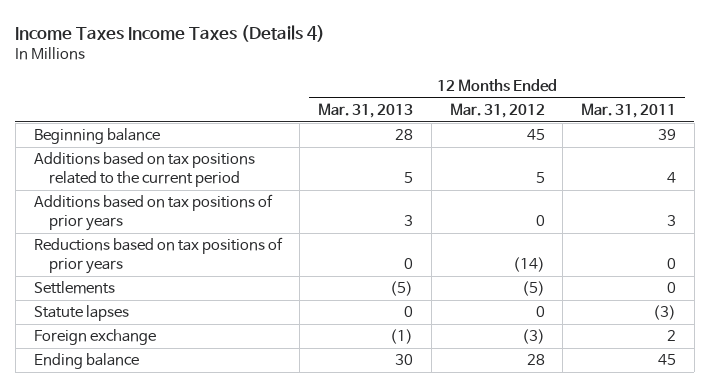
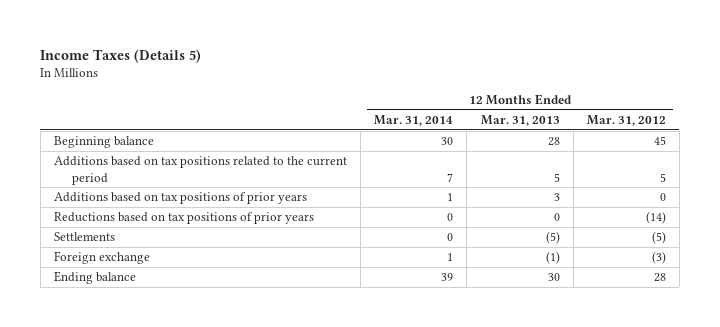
- Income Taxes Income Taxes (Details 4)
+ Income Taxes (Details 5)
- | 12 Months Ended Mar. 31, 2013 | 12 Months Ended Mar. 31, 2012 | 12 Months Ended Mar. 31, 2011
+ | 12 Months Ended Mar. 31, 2014 | 12 Months Ended Mar. 31, 2013 | 12 Months Ended Mar. 31, 2012
- Statute lapses | 0 | 0 | (3)

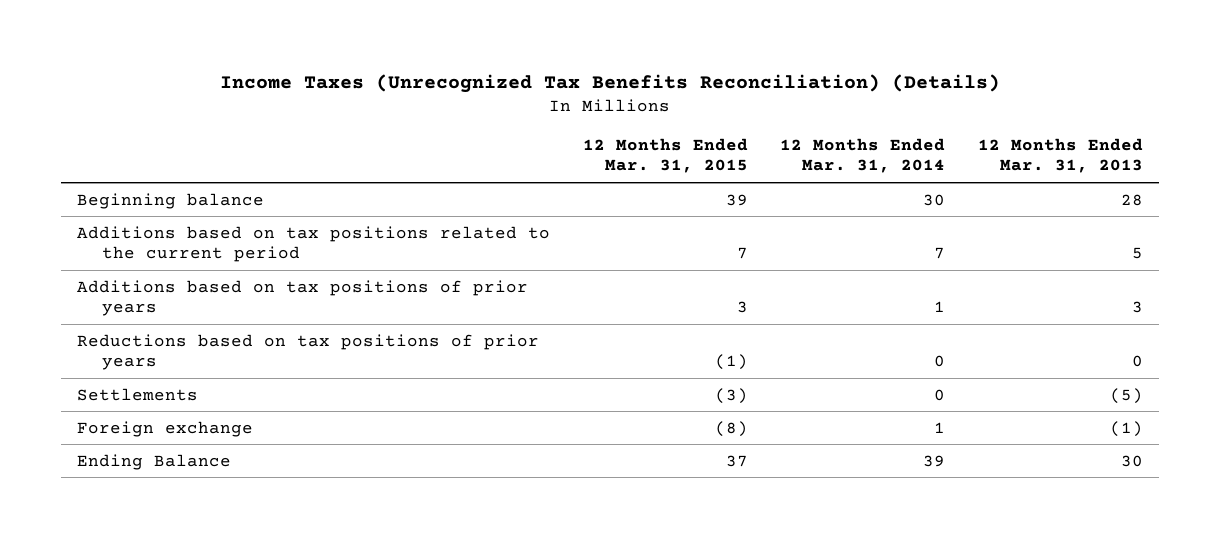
- Income Taxes (Details 5)
+ Income Taxes (Unrecognized Tax Benefits Reconciliation) (Details)
- | 12 Months Ended Mar. 31, 2014 | 12 Months Ended Mar. 31, 2013 | 12 Months Ended Mar. 31, 2012
+ | 12 Months Ended Mar. 31, 2015 | 12 Months Ended Mar. 31, 2014 | 12 Months Ended Mar. 31, 2013
- Ending balance | 39 | 30 | 28
+ Ending Balance | 37 | 39 | 30

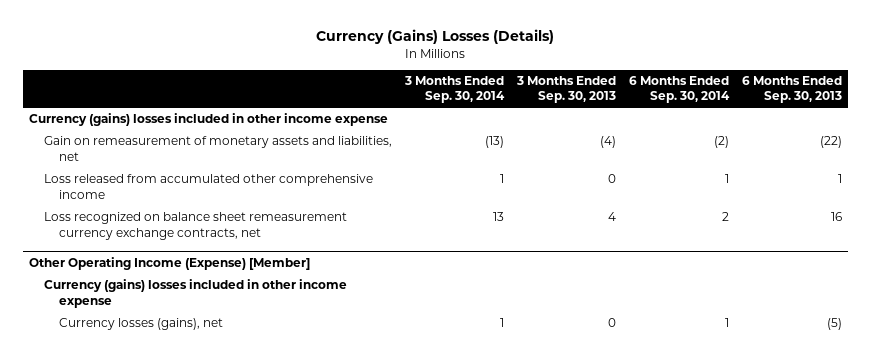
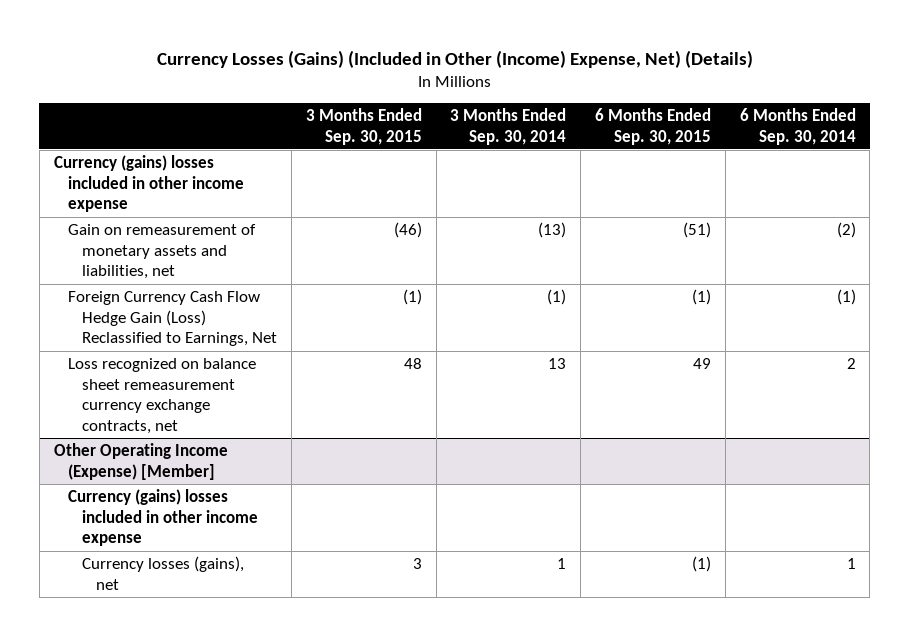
- Currency (Gains) Losses (Details)
+ Currency Losses (Gains) (Included in Other (Income) Expense, Net) (Details)
- | 3 Months Ended Sep. 30, 2014 | 3 Months Ended Sep. 30, 2013 | 6 Months Ended Sep. 30, 2014 | 6 Months Ended Sep. 30, 2013
+ | 3 Months Ended Sep. 30, 2015 | 3 Months Ended Sep. 30, 2014 | 6 Months Ended Sep. 30, 2015 | 6 Months Ended Sep. 30, 2014
- Loss released from accumulated other comprehensive income | 1 | 0 | 1 | 1
+ Foreign Currency Cash Flow Hedge Gain (Loss) Reclassified to Earnings, Net | (1) | (1) | (1) | (1)

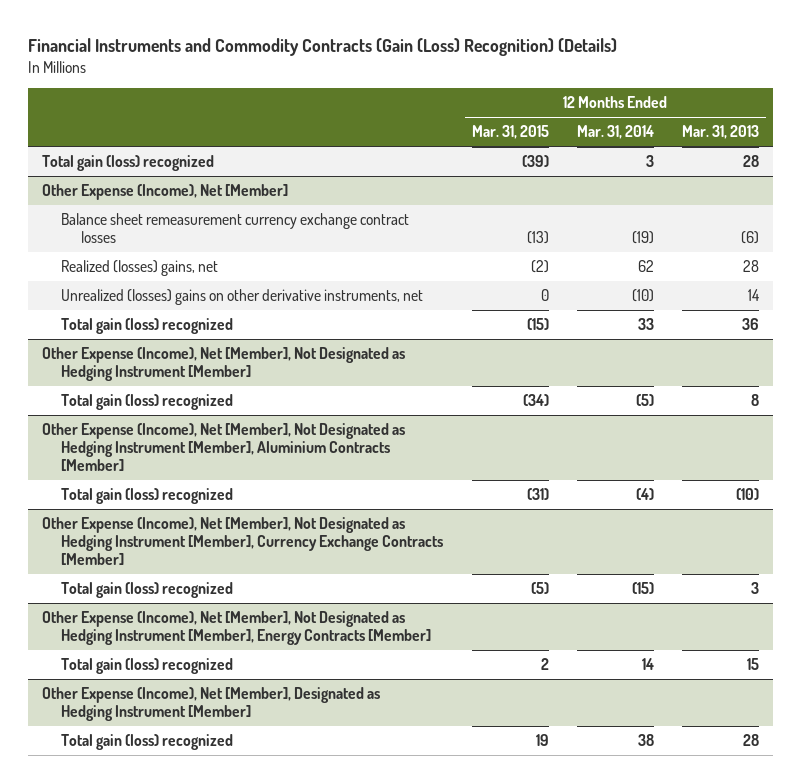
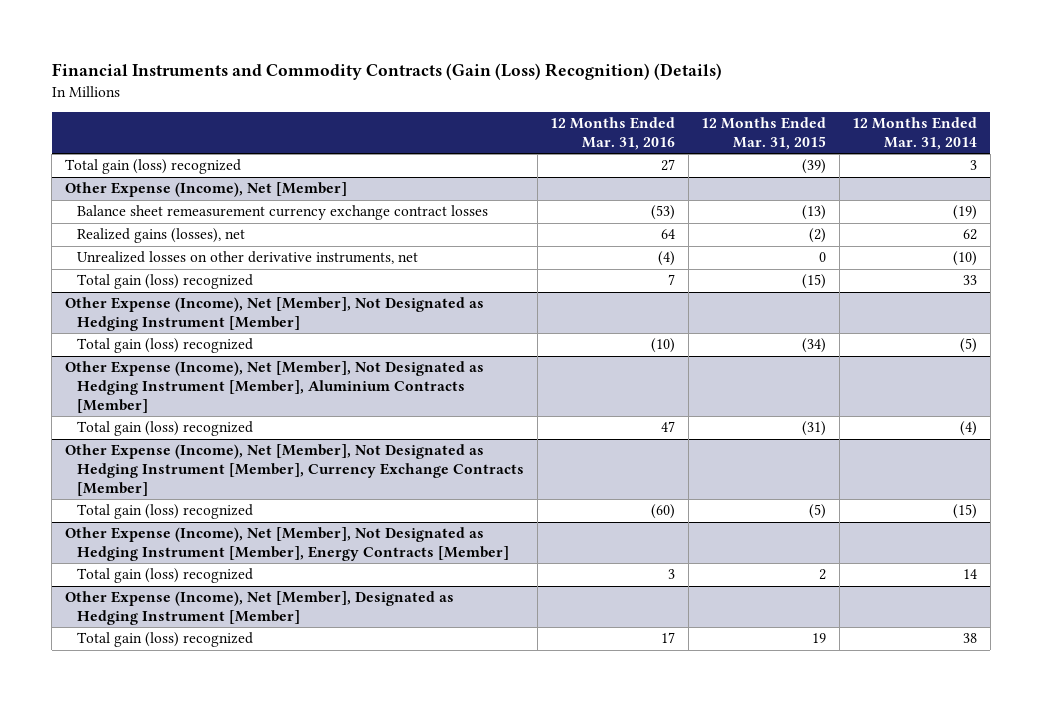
- | 12 Months Ended Mar. 31, 2015 | 12 Months Ended Mar. 31, 2014 | 12 Months Ended Mar. 31, 2013
+ | 12 Months Ended Mar. 31, 2016 | 12 Months Ended Mar. 31, 2015 | 12 Months Ended Mar. 31, 2014
@ Other Expense (Income), Net [Member]
- Realized (losses) gains, net | (2) | 62 | 28
- Unrealized (losses) gains on other derivative instruments, net | 0 | (10) | 14
+ Realized gains (losses), net | 64 | (2) | 62
+ Unrealized losses on other derivative instruments, net | (4) | 0 | (10)

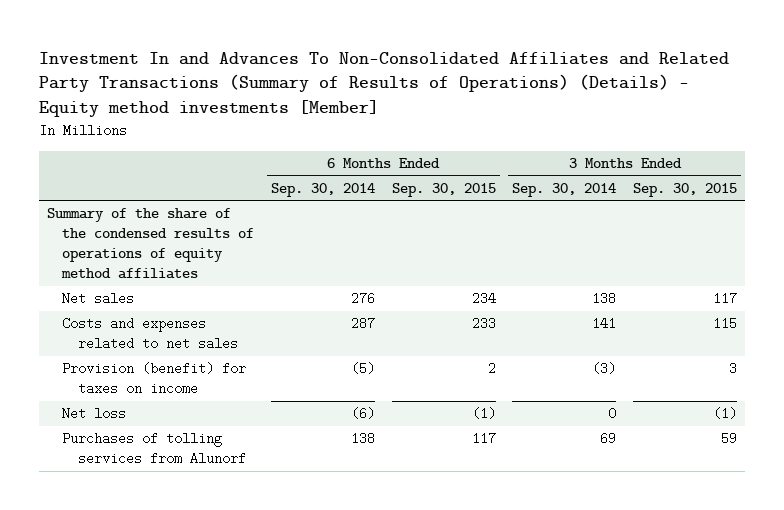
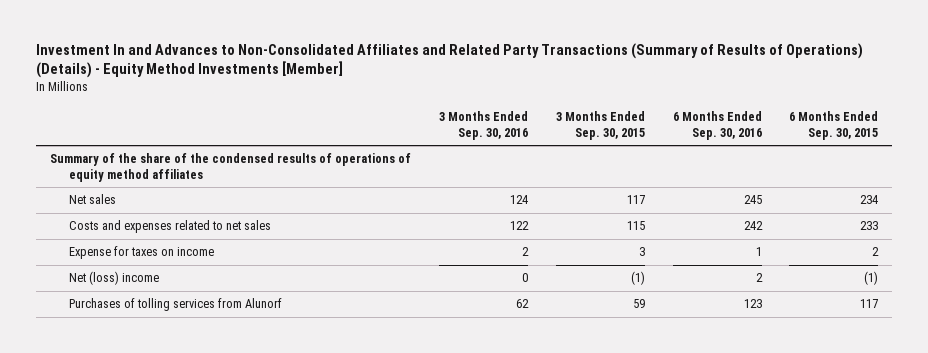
- Investment In and Advances To Non-Consolidated Affiliates and Related Party Transactions (Summary of Results of Operations) (Details) - Equity method investments [Member]
+ Investment In and Advances to Non-Consolidated Affiliates and Related Party Transactions (Summary of Results of Operations) (Details) - Equity Method Investments [Member]
- | 6 Months Ended Sep. 30, 2014 | 6 Months Ended Sep. 30, 2015 | 3 Months Ended Sep. 30, 2014 | 3 Months Ended Sep. 30, 2015
+ | 3 Months Ended Sep. 30, 2016 | 3 Months Ended Sep. 30, 2015 | 6 Months Ended Sep. 30, 2016 | 6 Months Ended Sep. 30, 2015
- Provision (benefit) for taxes on income | (5) | 2 | (3) | 3
- Net loss | (6) | (1) | 0 | (1)
+ Expense for taxes on income | 2 | 3 | 1 | 2
+ Net (loss) income | 0 | (1) | 2 | (1)

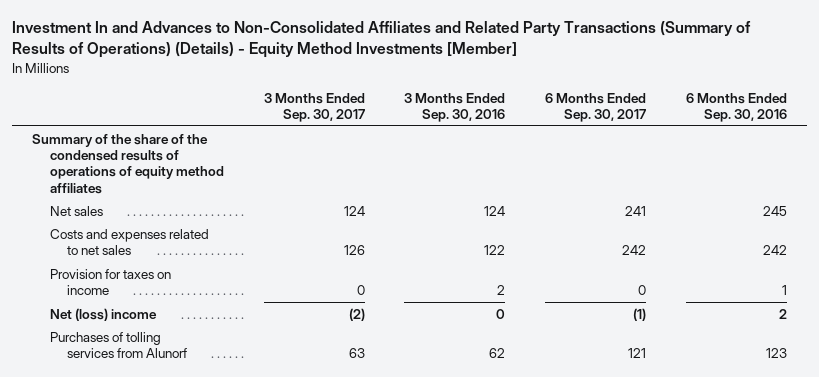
- | 3 Months Ended Sep. 30, 2016 | 3 Months Ended Sep. 30, 2015 | 6 Months Ended Sep. 30, 2016 | 6 Months Ended Sep. 30, 2015
+ | 3 Months Ended Sep. 30, 2017 | 3 Months Ended Sep. 30, 2016 | 6 Months Ended Sep. 30, 2017 | 6 Months Ended Sep. 30, 2016
- Expense for taxes on income | 2 | 3 | 1 | 2
+ Provision for taxes on income | 0 | 2 | 0 | 1

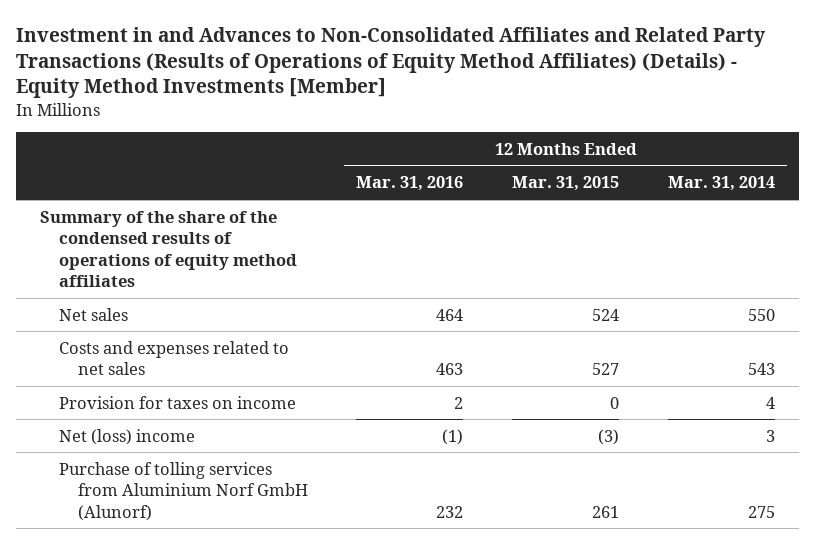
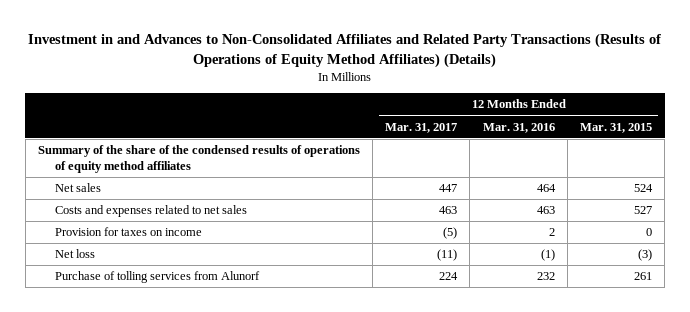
- Investment in and Advances to Non-Consolidated Affiliates and Related Party Transactions (Results of Operations of Equity Method Affiliates) (Details) - Equity Method Investments [Member]
+ Investment in and Advances to Non-Consolidated Affiliates and Related Party Transactions (Results of Operations of Equity Method Affiliates) (Details)
- | 12 Months Ended Mar. 31, 2016 | 12 Months Ended Mar. 31, 2015 | 12 Months Ended Mar. 31, 2014
+ | 12 Months Ended Mar. 31, 2017 | 12 Months Ended Mar. 31, 2016 | 12 Months Ended Mar. 31, 2015
- Net (loss) income | (1) | (3) | 3
- Purchase of tolling services from Aluminium Norf GmbH (Alunorf) | 232 | 261 | 275
+ Net loss | (11) | (1) | (3)
+ Purchase of tolling services from Alunorf | 224 | 232 | 261

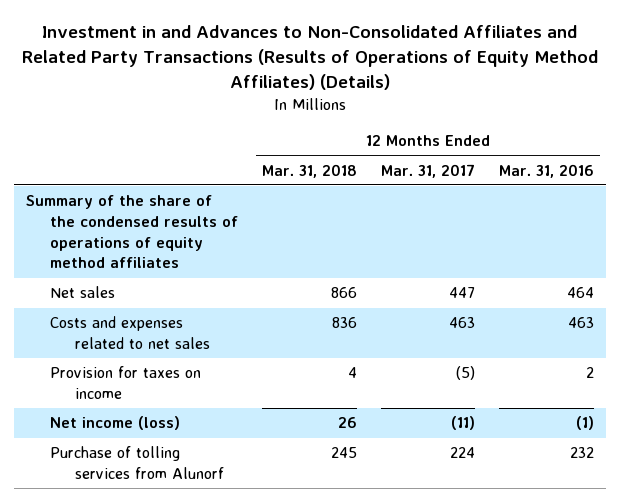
- | 12 Months Ended Mar. 31, 2017 | 12 Months Ended Mar. 31, 2016 | 12 Months Ended Mar. 31, 2015
+ | 12 Months Ended Mar. 31, 2018 | 12 Months Ended Mar. 31, 2017 | 12 Months Ended Mar. 31, 2016
- Net loss | (11) | (1) | (3)
+ Net income (loss) | 26 | (11) | (1)

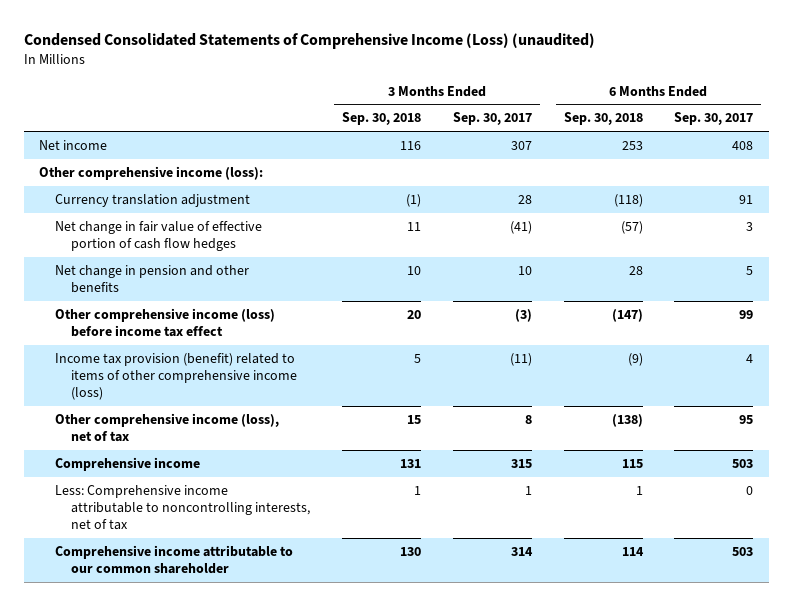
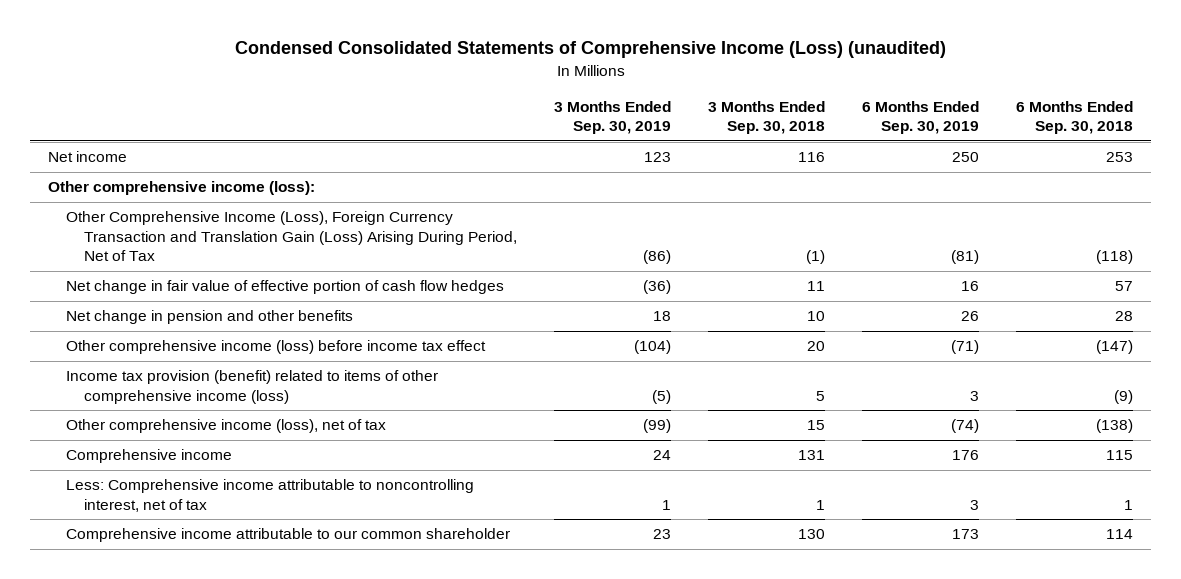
- | 3 Months Ended Sep. 30, 2018 | 3 Months Ended Sep. 30, 2017 | 6 Months Ended Sep. 30, 2018 | 6 Months Ended Sep. 30, 2017
+ | 3 Months Ended Sep. 30, 2019 | 3 Months Ended Sep. 30, 2018 | 6 Months Ended Sep. 30, 2019 | 6 Months Ended Sep. 30, 2018
- Currency translation adjustment | (1) | 28 | (118) | 91
- Net change in fair value of effective portion of cash flow hedges | 11 | (41) | (57) | 3
+ Other Comprehensive Income (Loss), Foreign Currency Transaction and Translation Gain (Loss) Arising During Period, Net of Tax | (86) | (1) | (81) | (118)
+ Net change in fair value of effective portion of cash flow hedges | (36) | 11 | 16 | 57
- Less: Comprehensive income attributable to noncontrolling interests, net of tax | 1 | 1 | 1 | 0
+ Less: Comprehensive income attributable to noncontrolling interest, net of tax | 1 | 1 | 3 | 1

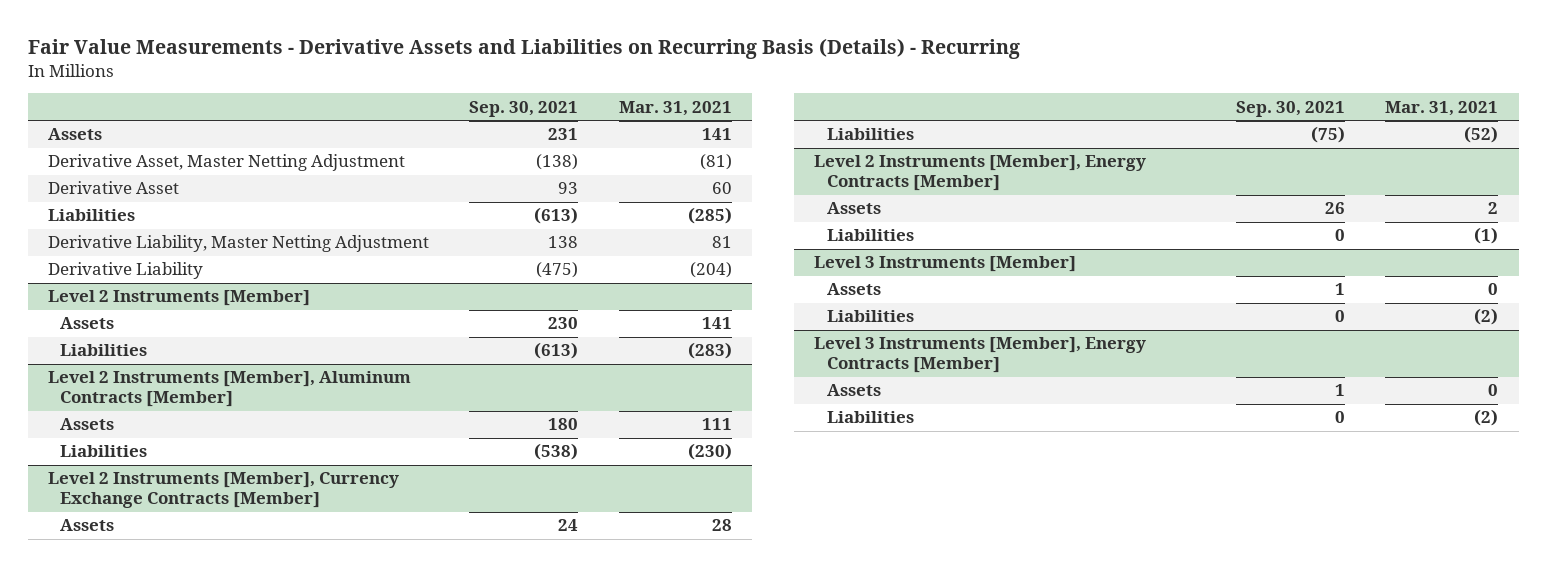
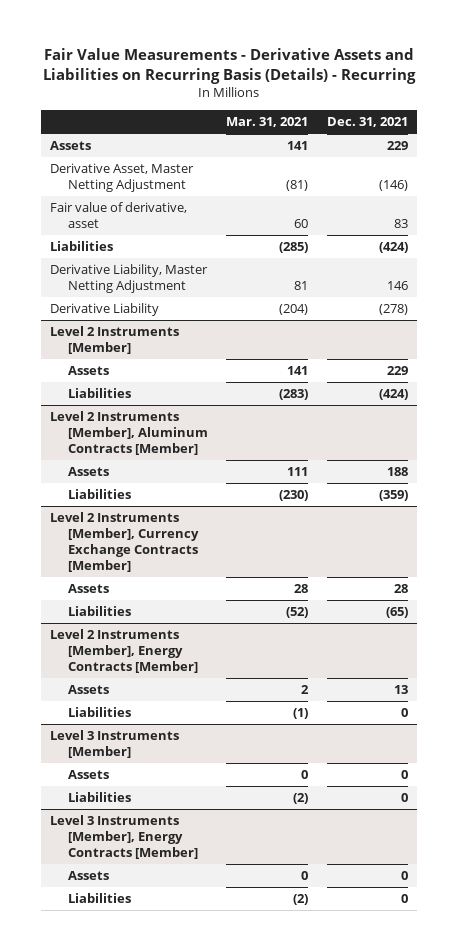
- | Sep. 30, 2021 | Mar. 31, 2021
+ | Mar. 31, 2021 | Dec. 31, 2021
- Derivative Asset | 93 | 60
+ Fair value of derivative, asset | 60 | 83

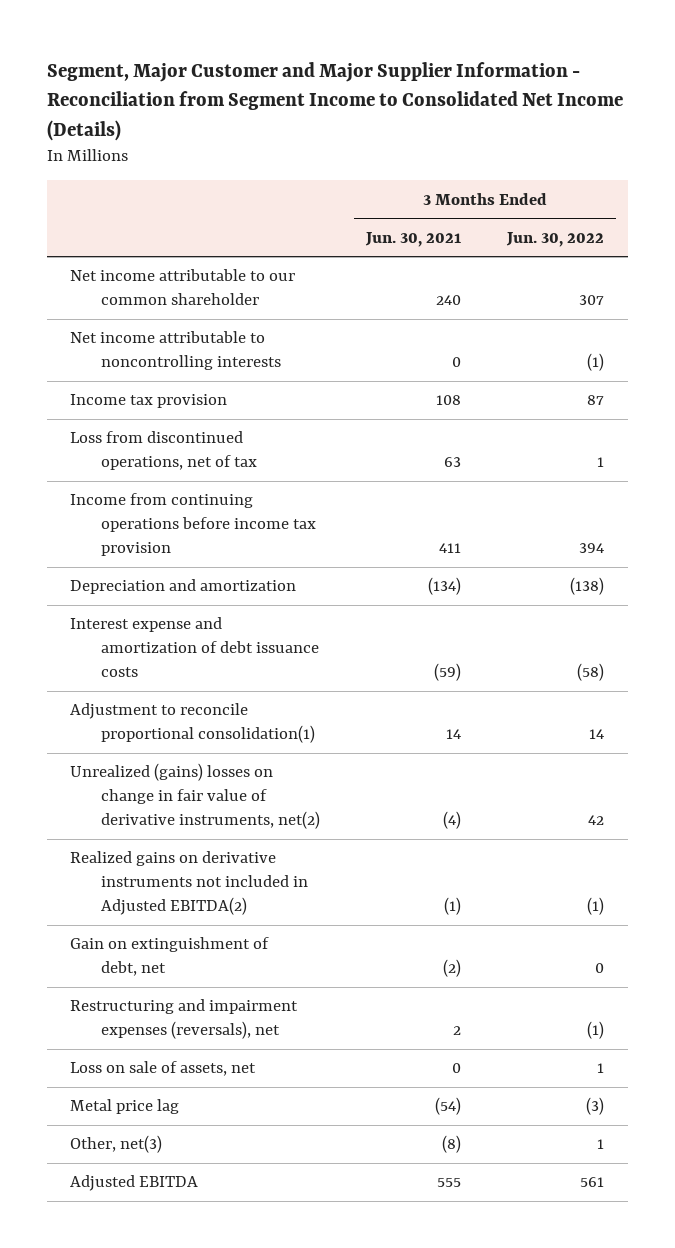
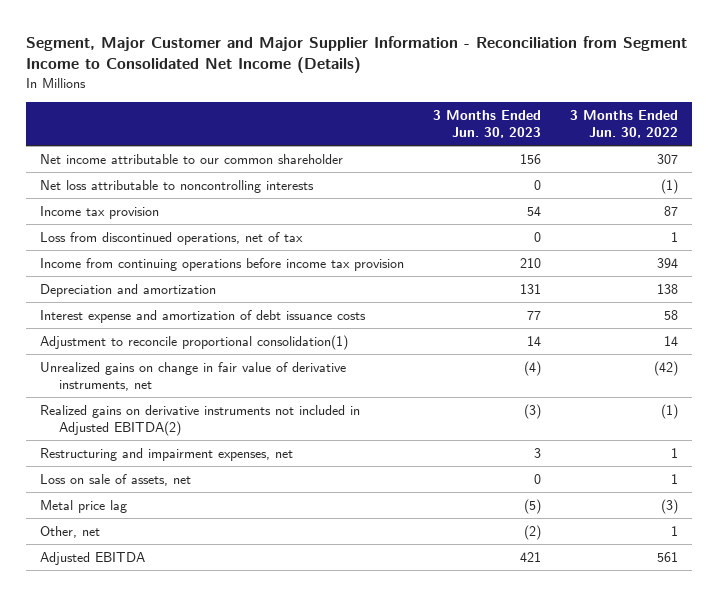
- | 3 Months Ended Jun. 30, 2021 | 3 Months Ended Jun. 30, 2022
+ | 3 Months Ended Jun. 30, 2023 | 3 Months Ended Jun. 30, 2022
- Net income attributable to noncontrolling interests | 0 | (1)
+ Net loss attributable to noncontrolling interests | 0 | (1)
- Depreciation and amortization | (134) | (138)
- Interest expense and amortization of debt issuance costs | (59) | (58)
+ Depreciation and amortization | 131 | 138
+ Interest expense and amortization of debt issuance costs | 77 | 58
- Unrealized (gains) losses on change in fair value of derivative instruments, net(2) | (4) | 42
+ Unrealized gains on change in fair value of derivative instruments, net | (4) | (42)
- Gain on extinguishment of debt, net | (2) | 0
- Restructuring and impairment expenses (reversals), net | 2 | (1)
+ Restructuring and impairment expenses, net | 3 | 1
- Other, net(3) | (8) | 1
+ Other, net | (2) | 1

